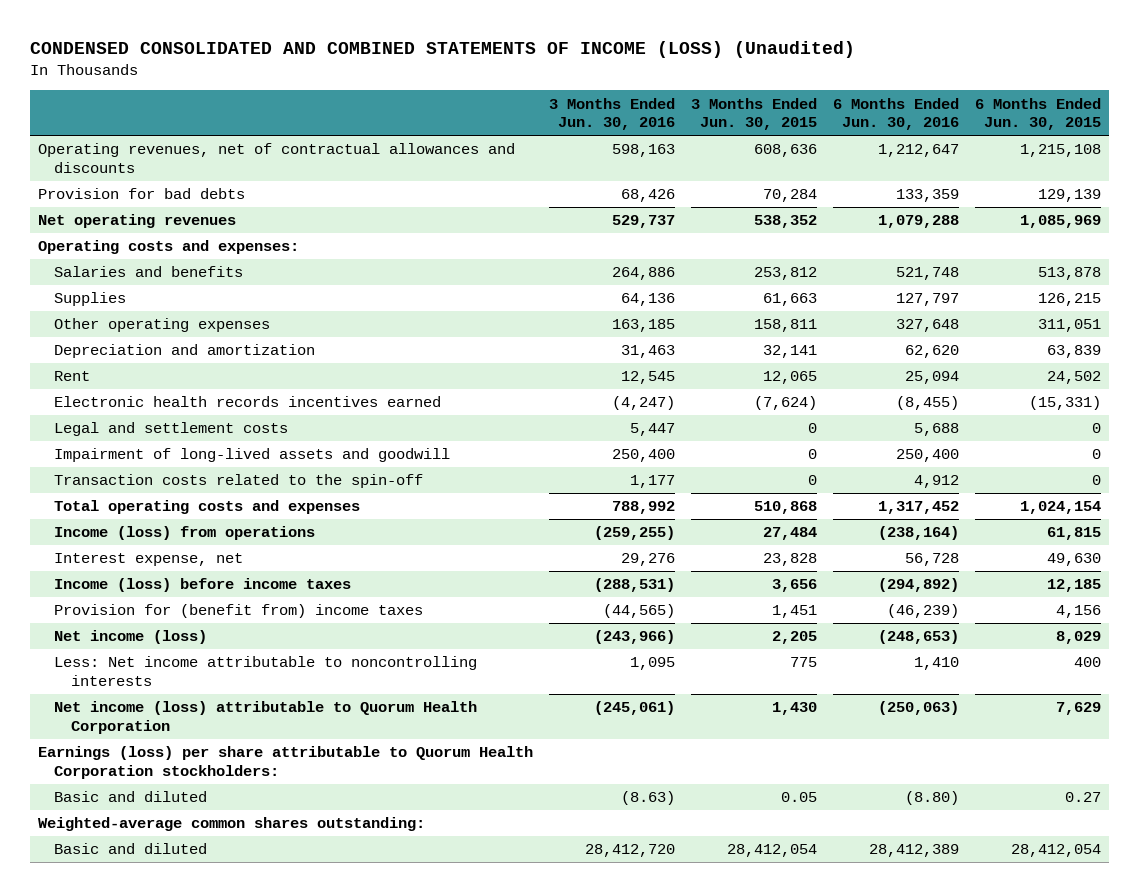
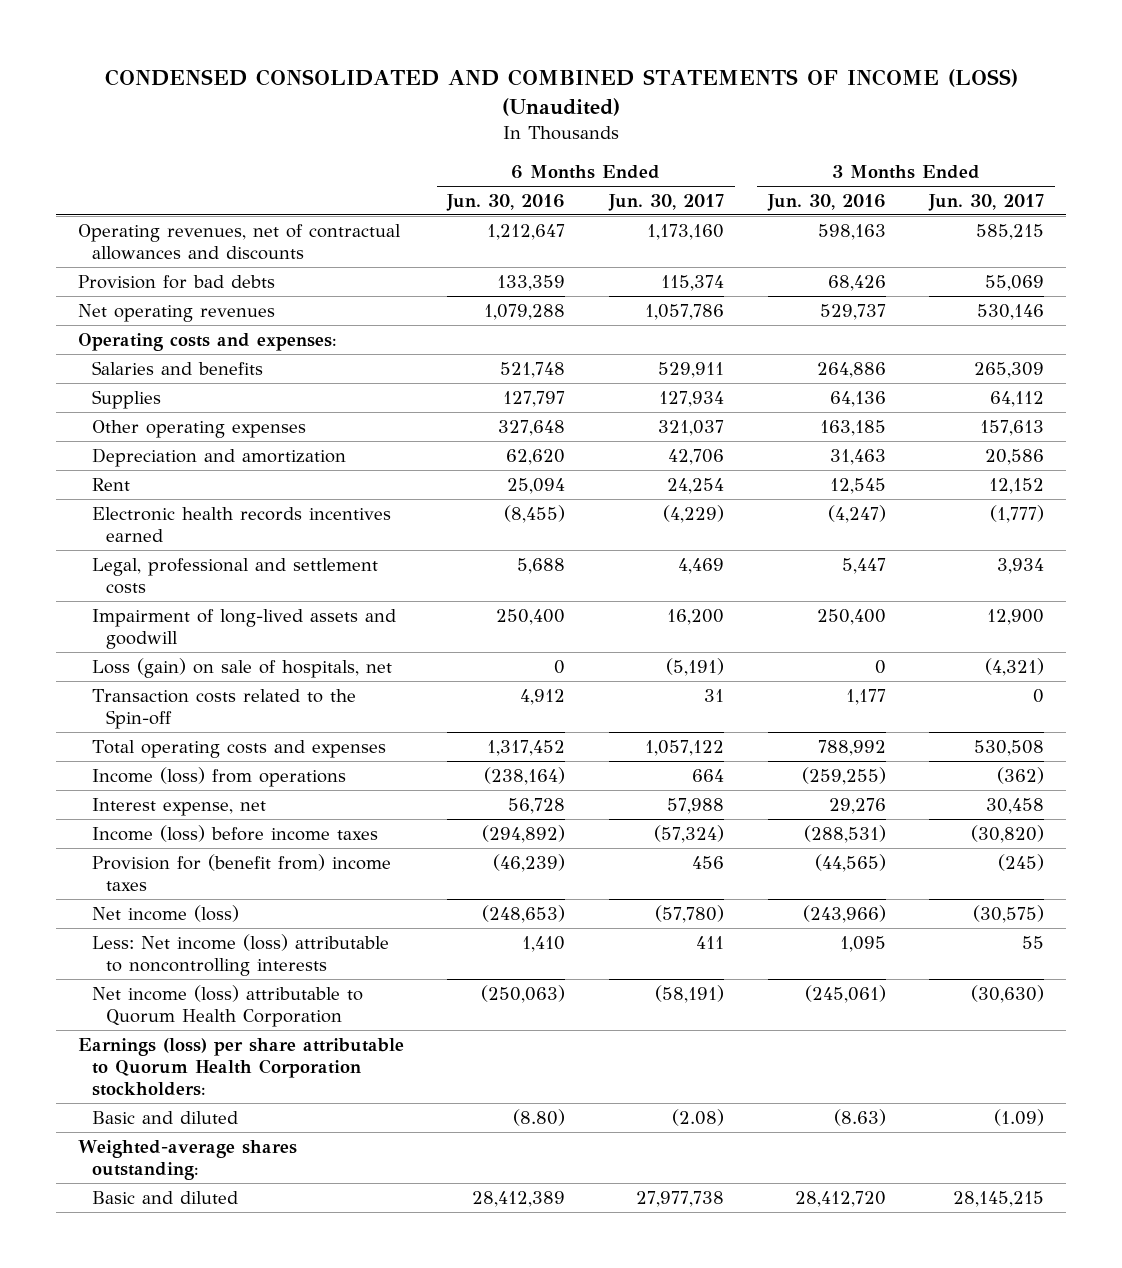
- | 3 Months Ended Jun. 30, 2016 | 3 Months Ended Jun. 30, 2015 | 6 Months Ended Jun. 30, 2016 | 6 Months Ended Jun. 30, 2015
+ | 6 Months Ended Jun. 30, 2016 | 6 Months Ended Jun. 30, 2017 | 3 Months Ended Jun. 30, 2016 | 3 Months Ended Jun. 30, 2017
- Legal and settlement costs | 5,447 | 0 | 5,688 | 0
+ Legal, professional and settlement costs | 5,688 | 4,469 | 5,447 | 3,934
- Transaction costs related to the spin-off | 1,177 | 0 | 4,912 | 0
+ Loss (gain) on sale of hospitals, net | 0 | (5,191) | 0 | (4,321)
+ Transaction costs related to the Spin-off | 4,912 | 31 | 1,177 | 0
- Less: Net income attributable to noncontrolling interests | 1,095 | 775 | 1,410 | 400
+ Less: Net income (loss) attributable to noncontrolling interests | 1,410 | 411 | 1,095 | 55
- Weighted-average common shares outstanding:
+ Weighted-average shares outstanding:

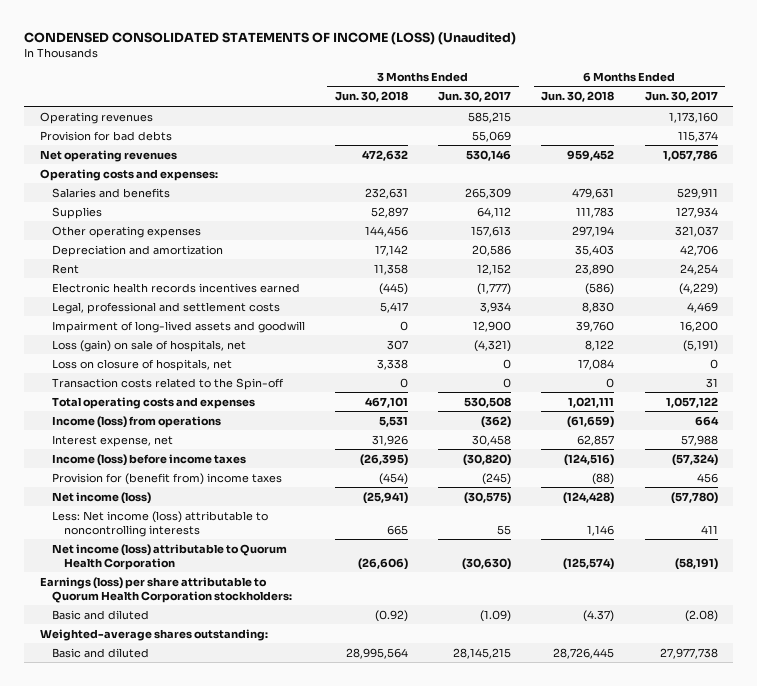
- CONDENSED CONSOLIDATED AND COMBINED STATEMENTS OF INCOME (LOSS) (Unaudited)
+ CONDENSED CONSOLIDATED STATEMENTS OF INCOME (LOSS) (Unaudited)
- | 6 Months Ended Jun. 30, 2016 | 6 Months Ended Jun. 30, 2017 | 3 Months Ended Jun. 30, 2016 | 3 Months Ended Jun. 30, 2017
+ | 3 Months Ended Jun. 30, 2018 | 3 Months Ended Jun. 30, 2017 | 6 Months Ended Jun. 30, 2018 | 6 Months Ended Jun. 30, 2017
- Operating revenues, net of contractual allowances and discounts | 1,212,647 | 1,173,160 | 598,163 | 585,215
+ Operating revenues | | 585,215 | | 1,173,160
+ Loss on closure of hospitals, net | 3,338 | 0 | 17,084 | 0

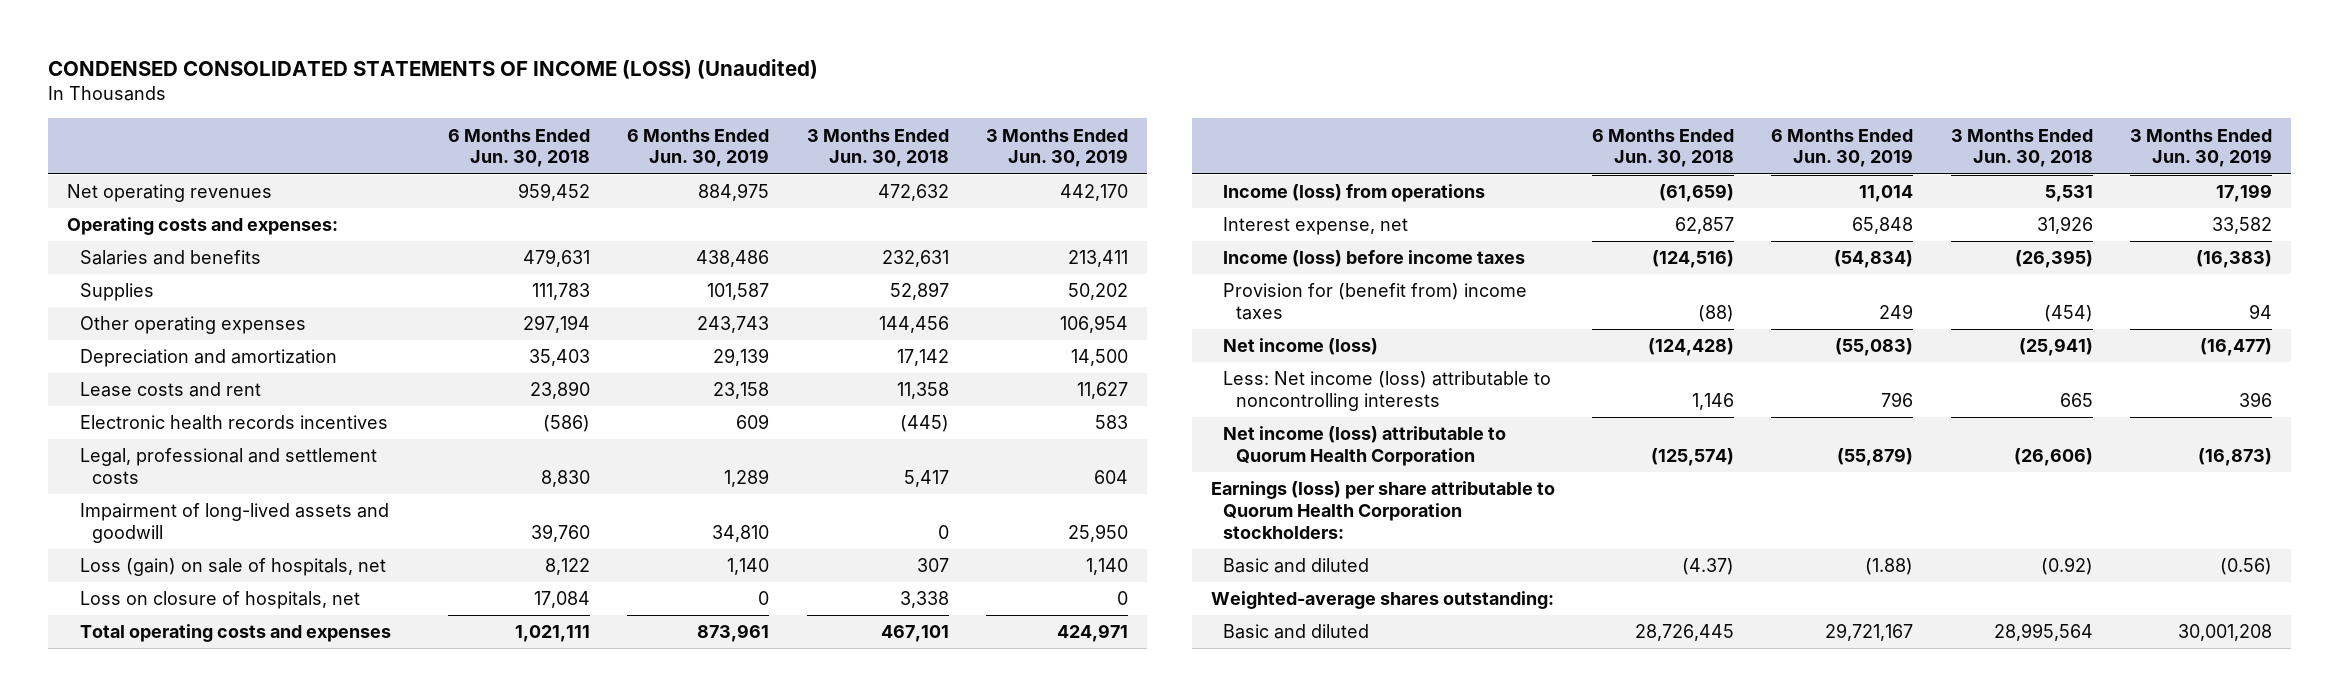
- | 3 Months Ended Jun. 30, 2018 | 3 Months Ended Jun. 30, 2017 | 6 Months Ended Jun. 30, 2018 | 6 Months Ended Jun. 30, 2017
+ | 6 Months Ended Jun. 30, 2018 | 6 Months Ended Jun. 30, 2019 | 3 Months Ended Jun. 30, 2018 | 3 Months Ended Jun. 30, 2019
- Operating revenues | | 585,215 | | 1,173,160
- Provision for bad debts | | 55,069 | | 115,374
- Rent | 11,358 | 12,152 | 23,890 | 24,254
- Electronic health records incentives earned | (445) | (1,777) | (586) | (4,229)
+ Lease costs and rent | 23,890 | 23,158 | 11,358 | 11,627
+ Electronic health records incentives | (586) | 609 | (445) | 583
- Transaction costs related to the Spin-off | 0 | 0 | 0 | 31

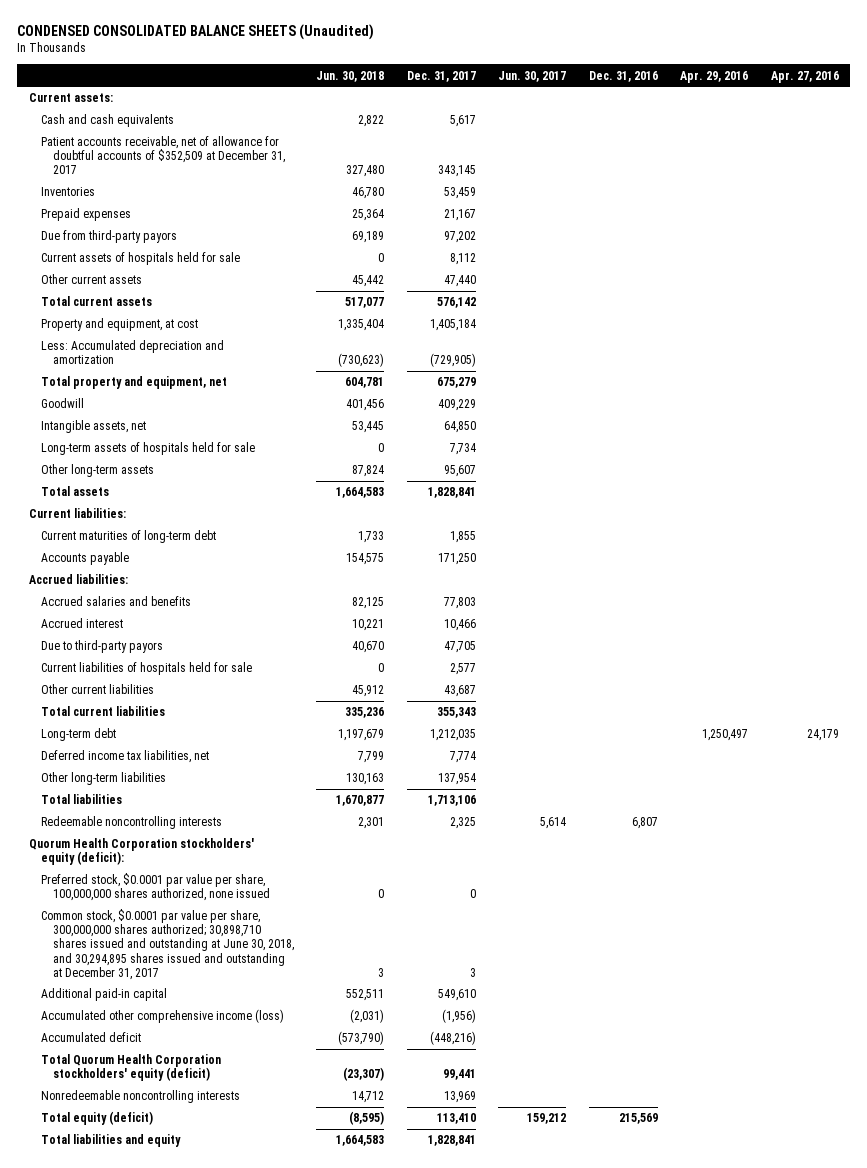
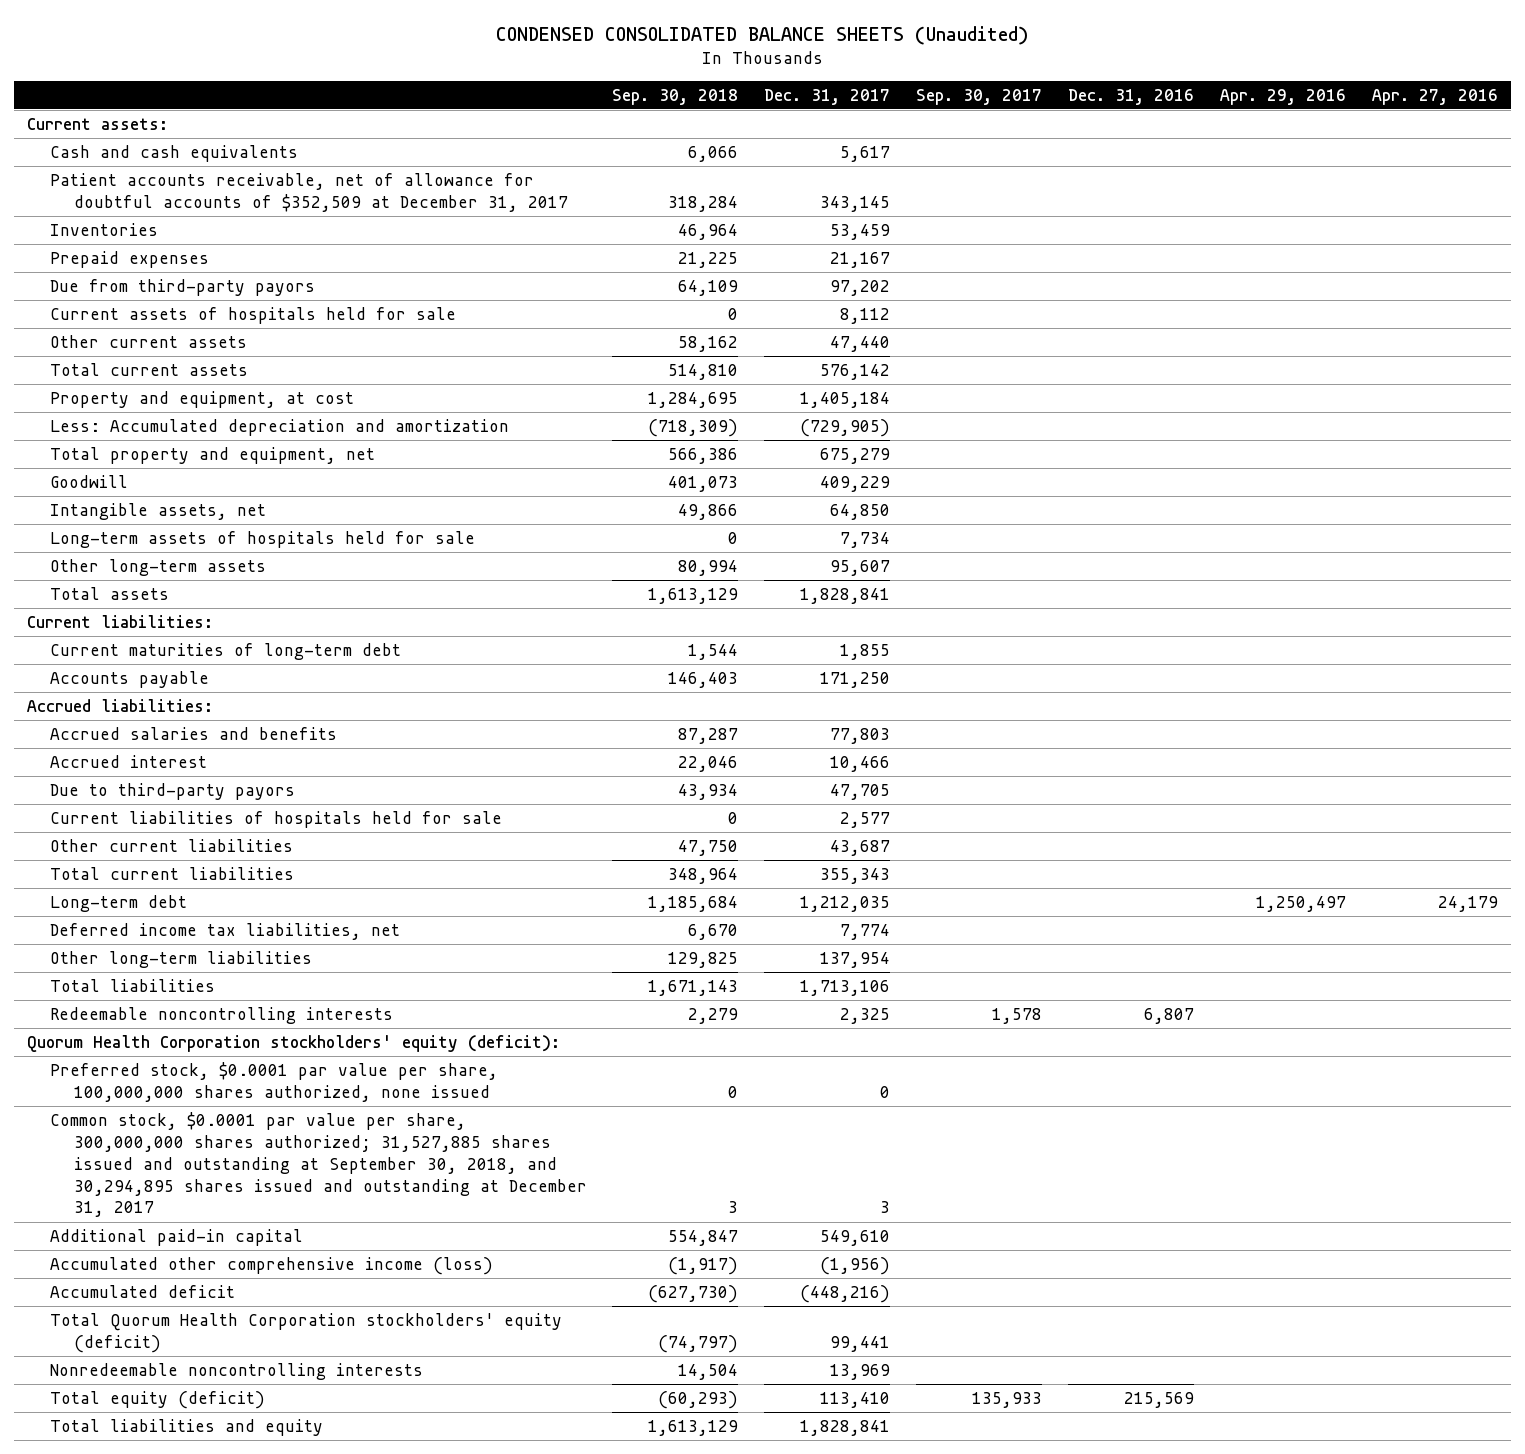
- | Jun. 30, 2018 | Dec. 31, 2017 | Jun. 30, 2017 | Dec. 31, 2016 | Apr. 29, 2016 | Apr. 27, 2016
+ | Sep. 30, 2018 | Dec. 31, 2017 | Sep. 30, 2017 | Dec. 31, 2016 | Apr. 29, 2016 | Apr. 27, 2016
- Common stock, $0.0001 par value per share, 300,000,000 shares authorized; 30,898,710 shares issued and outstanding at June 30, 2018, and 30,294,895 shares issued and outstanding at December 31, 2017 | 3 | 3 | | | |
+ Common stock, $0.0001 par value per share, 300,000,000 shares authorized; 31,527,885 shares issued and outstanding at September 30, 2018, and 30,294,895 shares issued and outstanding at December 31, 2017 | 3 | 3 | | | |

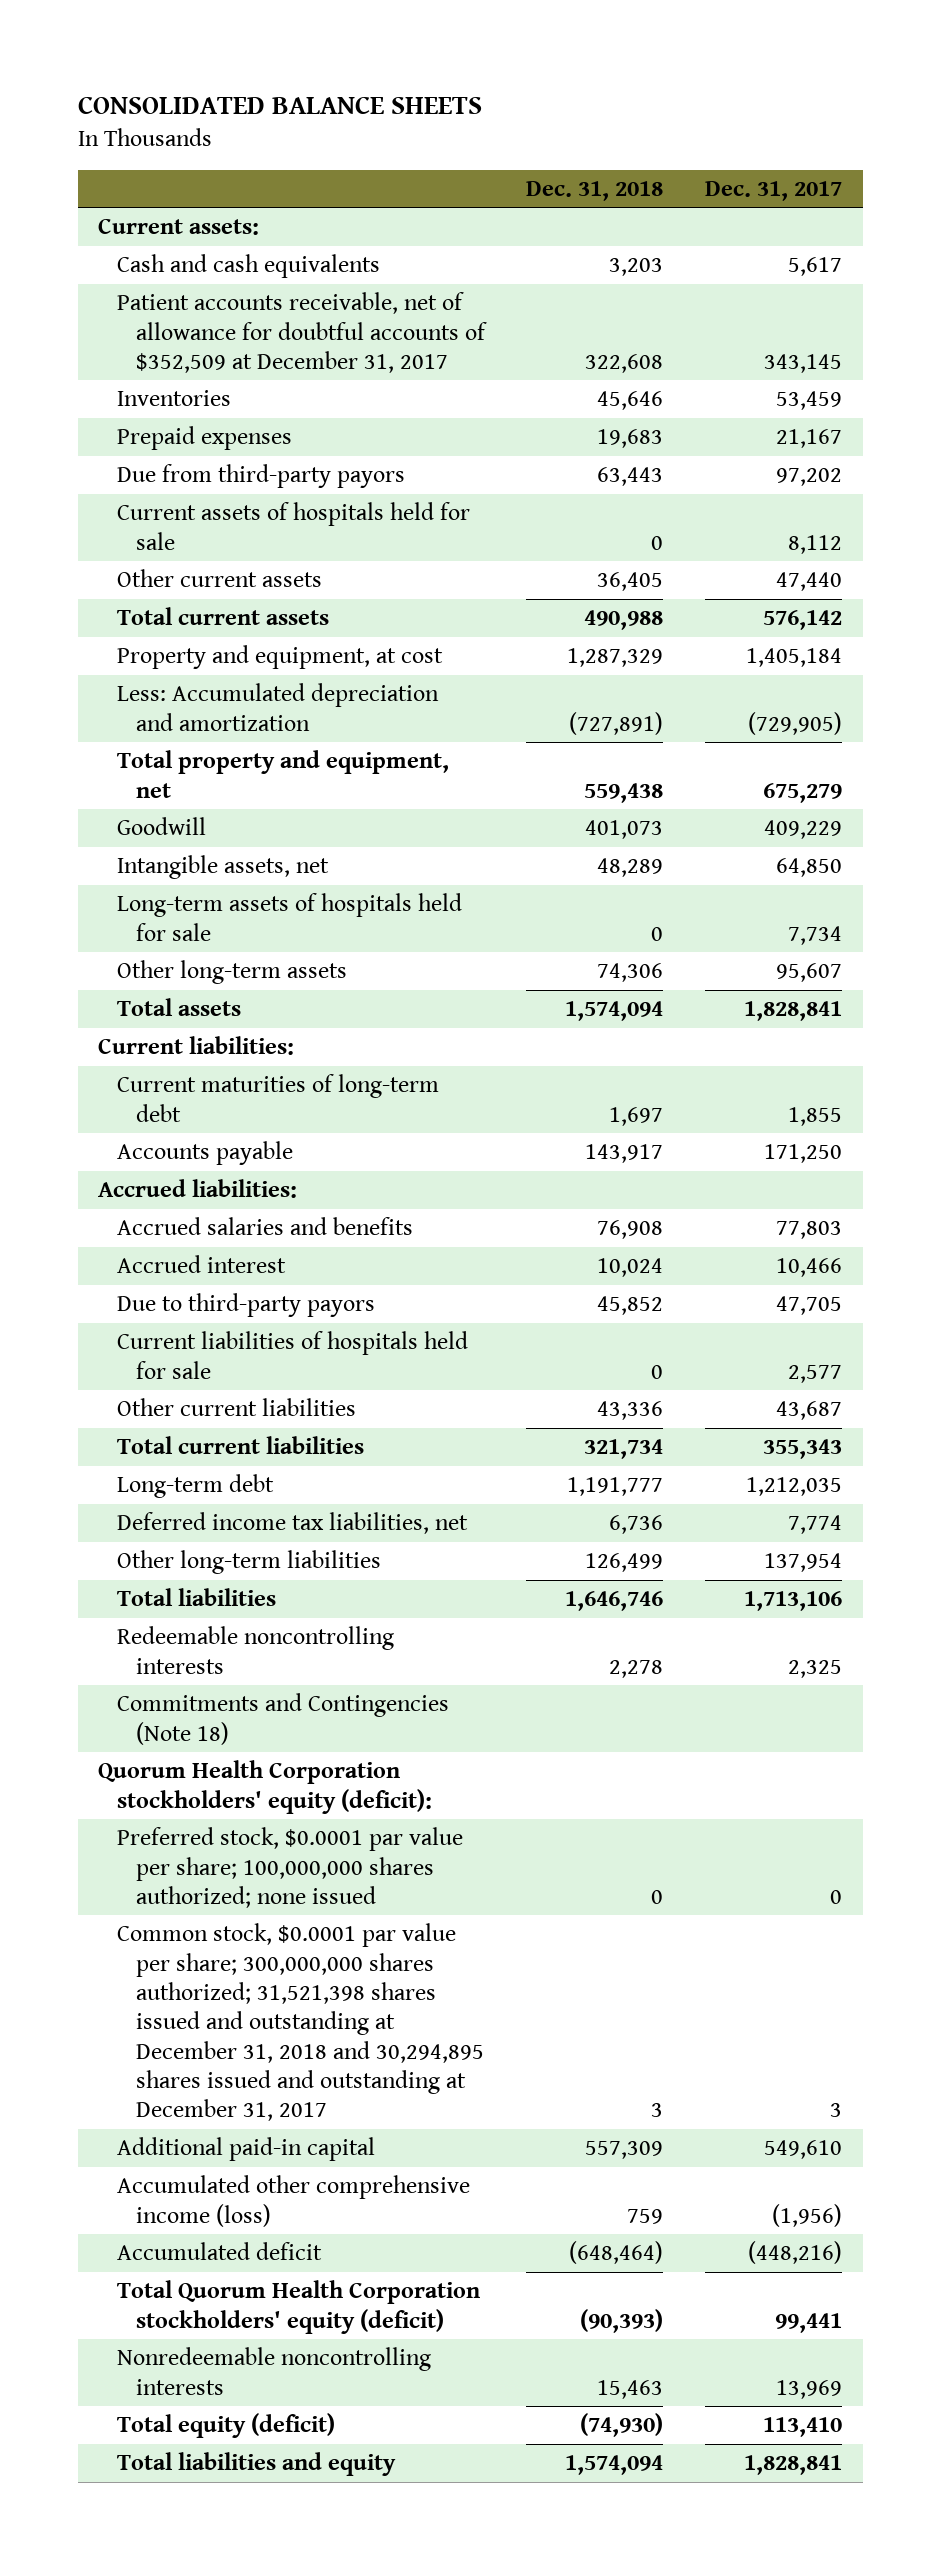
- CONDENSED CONSOLIDATED BALANCE SHEETS (Unaudited)
+ CONSOLIDATED BALANCE SHEETS
- | Sep. 30, 2018 | Dec. 31, 2017 | Sep. 30, 2017 | Dec. 31, 2016 | Apr. 29, 2016 | Apr. 27, 2016
+ | Dec. 31, 2018 | Dec. 31, 2017
+ Commitments and Contingencies (Note 18)
- Preferred stock, $0.0001 par value per share, 100,000,000 shares authorized, none issued | 0 | 0 | | | |
- Common stock, $0.0001 par value per share, 300,000,000 shares authorized; 31,527,885 shares issued and outstanding at September 30, 2018, and 30,294,895 shares issued and outstanding at December 31, 2017 | 3 | 3 | | | |
+ Preferred stock, $0.0001 par value per share; 100,000,000 shares authorized; none issued | 0 | 0
+ Common stock, $0.0001 par value per share; 300,000,000 shares authorized; 31,521,398 shares issued and outstanding at December 31, 2018 and 30,294,895 shares issued and outstanding at December 31, 2017 | 3 | 3

